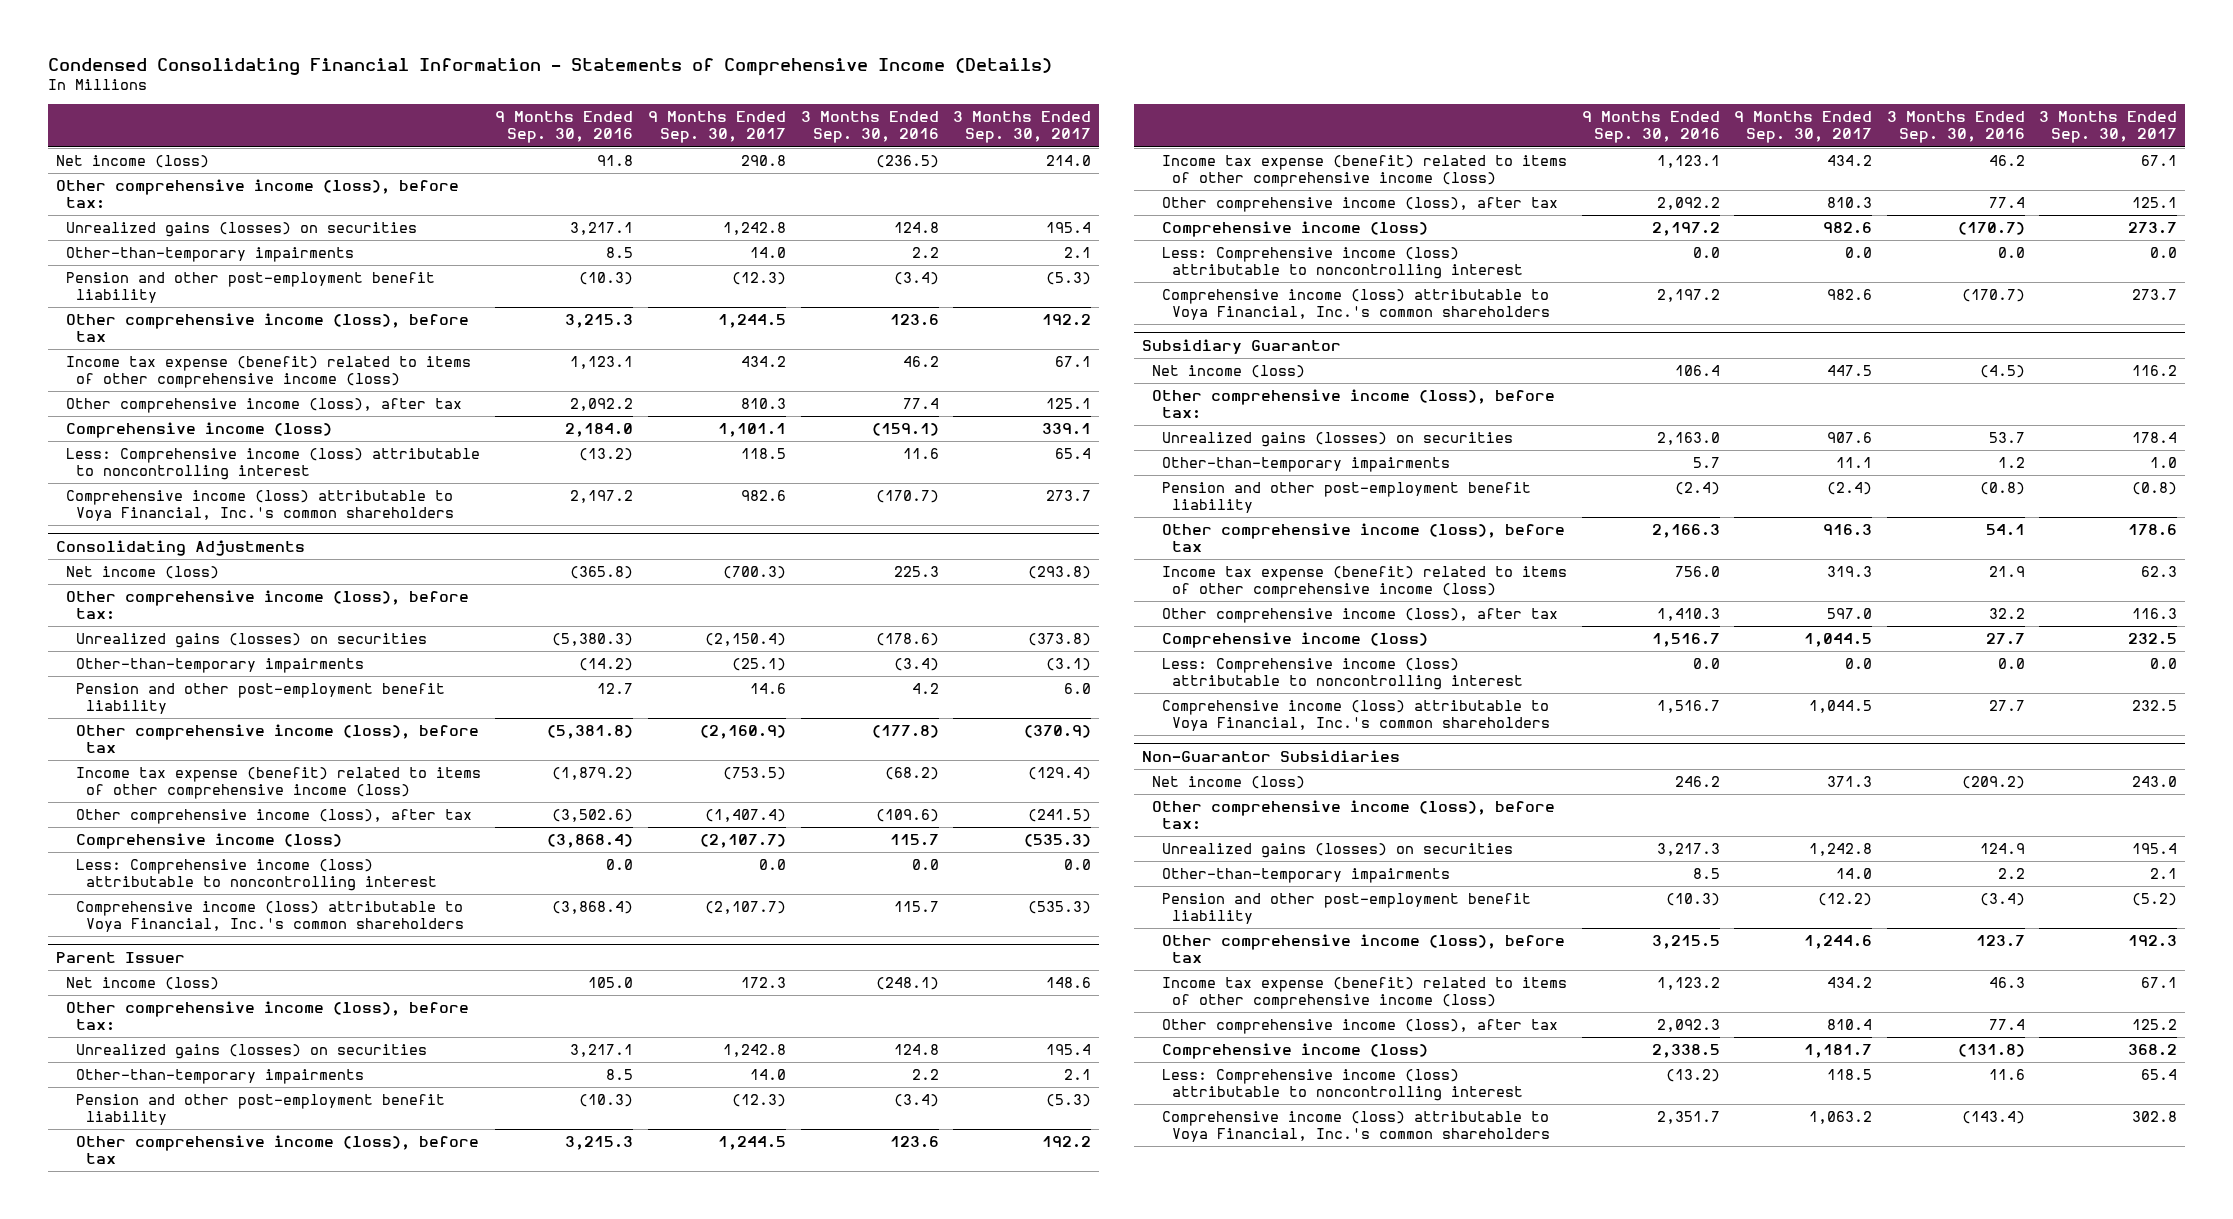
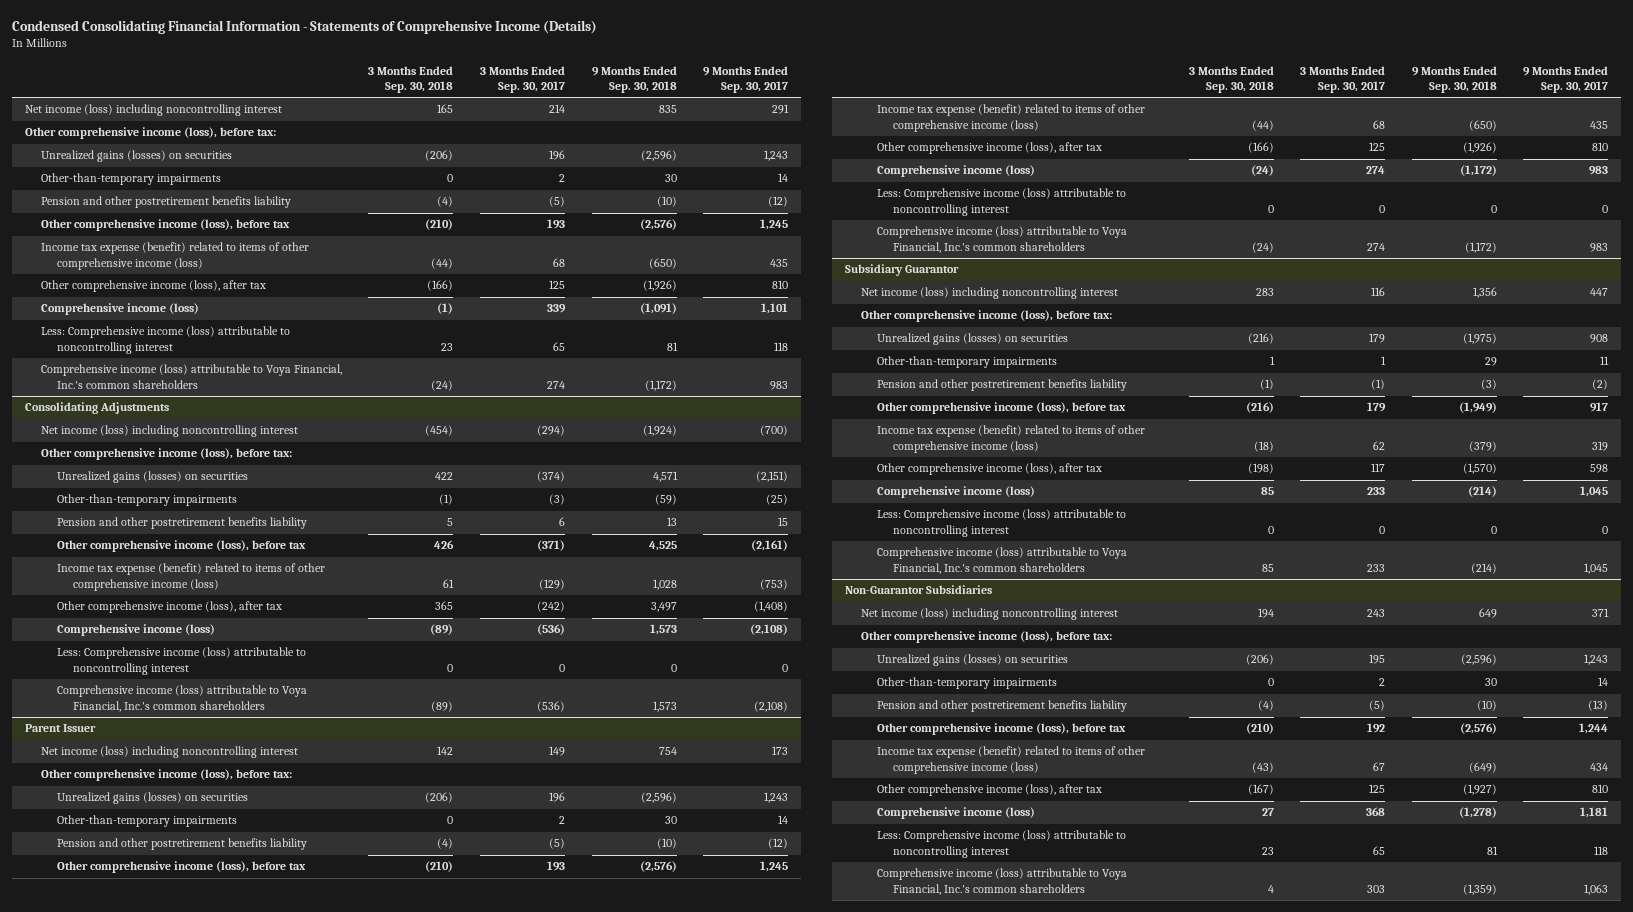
- | 9 Months Ended Sep. 30, 2016 | 9 Months Ended Sep. 30, 2017 | 3 Months Ended Sep. 30, 2016 | 3 Months Ended Sep. 30, 2017
+ | 3 Months Ended Sep. 30, 2018 | 3 Months Ended Sep. 30, 2017 | 9 Months Ended Sep. 30, 2018 | 9 Months Ended Sep. 30, 2017
- Net income (loss) | 91.8 | 290.8 | (236.5) | 214.0
+ Net income (loss) including noncontrolling interest | 165 | 214 | 835 | 291
- Unrealized gains (losses) on securities | 3,217.1 | 1,242.8 | 124.8 | 195.4
- Other-than-temporary impairments | 8.5 | 14.0 | 2.2 | 2.1
- Pension and other post-employment benefit liability | (10.3) | (12.3) | (3.4) | (5.3)
- Other comprehensive income (loss), before tax | 3,215.3 | 1,244.5 | 123.6 | 192.2
- Income tax expense (benefit) related to items of other comprehensive income (loss) | 1,123.1 | 434.2 | 46.2 | 67.1
- Other comprehensive income (loss), after tax | 2,092.2 | 810.3 | 77.4 | 125.1
- Comprehensive income (loss) | 2,184.0 | 1,101.1 | (159.1) | 339.1
- Less: Comprehensive income (loss) attributable to noncontrolling interest | (13.2) | 118.5 | 11.6 | 65.4
- Comprehensive income (loss) attributable to Voya Financial, Inc.'s common shareholders | 2,197.2 | 982.6 | (170.7) | 273.7
+ Unrealized gains (losses) on securities | (206) | 196 | (2,596) | 1,243
+ Other-than-temporary impairments | 0 | 2 | 30 | 14
+ Pension and other postretirement benefits liability | (4) | (5) | (10) | (12)
+ Other comprehensive income (loss), before tax | (210) | 193 | (2,576) | 1,245
+ Income tax expense (benefit) related to items of other comprehensive income (loss) | (44) | 68 | (650) | 435
+ Other comprehensive income (loss), after tax | (166) | 125 | (1,926) | 810
+ Comprehensive income (loss) | (1) | 339 | (1,091) | 1,101
+ Less: Comprehensive income (loss) attributable to noncontrolling interest | 23 | 65 | 81 | 118
+ Comprehensive income (loss) attributable to Voya Financial, Inc.'s common shareholders | (24) | 274 | (1,172) | 983
@ Consolidating Adjustments
- Net income (loss) | (365.8) | (700.3) | 225.3 | (293.8)
+ Net income (loss) including noncontrolling interest | (454) | (294) | (1,924) | (700)
- Unrealized gains (losses) on securities | (5,380.3) | (2,150.4) | (178.6) | (373.8)
- Other-than-temporary impairments | (14.2) | (25.1) | (3.4) | (3.1)
- Pension and other post-employment benefit liability | 12.7 | 14.6 | 4.2 | 6.0
- Other comprehensive income (loss), before tax | (5,381.8) | (2,160.9) | (177.8) | (370.9)
- Income tax expense (benefit) related to items of other comprehensive income (loss) | (1,879.2) | (753.5) | (68.2) | (129.4)
- Other comprehensive income (loss), after tax | (3,502.6) | (1,407.4) | (109.6) | (241.5)
- Comprehensive income (loss) | (3,868.4) | (2,107.7) | 115.7 | (535.3)
- Less: Comprehensive income (loss) attributable to noncontrolling interest | 0.0 | 0.0 | 0.0 | 0.0
- Comprehensive income (loss) attributable to Voya Financial, Inc.'s common shareholders | (3,868.4) | (2,107.7) | 115.7 | (535.3)
+ Unrealized gains (losses) on securities | 422 | (374) | 4,571 | (2,151)
+ Other-than-temporary impairments | (1) | (3) | (59) | (25)
+ Pension and other postretirement benefits liability | 5 | 6 | 13 | 15
+ Other comprehensive income (loss), before tax | 426 | (371) | 4,525 | (2,161)
+ Income tax expense (benefit) related to items of other comprehensive income (loss) | 61 | (129) | 1,028 | (753)
+ Other comprehensive income (loss), after tax | 365 | (242) | 3,497 | (1,408)
+ Comprehensive income (loss) | (89) | (536) | 1,573 | (2,108)
+ Less: Comprehensive income (loss) attributable to noncontrolling interest | 0 | 0 | 0 | 0
+ Comprehensive income (loss) attributable to Voya Financial, Inc.'s common shareholders | (89) | (536) | 1,573 | (2,108)
@ Parent Issuer
- Net income (loss) | 105.0 | 172.3 | (248.1) | 148.6
+ Net income (loss) including noncontrolling interest | 142 | 149 | 754 | 173
- Unrealized gains (losses) on securities | 3,217.1 | 1,242.8 | 124.8 | 195.4
- Other-than-temporary impairments | 8.5 | 14.0 | 2.2 | 2.1
- Pension and other post-employment benefit liability | (10.3) | (12.3) | (3.4) | (5.3)
- Other comprehensive income (loss), before tax | 3,215.3 | 1,244.5 | 123.6 | 192.2
- Income tax expense (benefit) related to items of other comprehensive income (loss) | 1,123.1 | 434.2 | 46.2 | 67.1
- Other comprehensive income (loss), after tax | 2,092.2 | 810.3 | 77.4 | 125.1
- Comprehensive income (loss) | 2,197.2 | 982.6 | (170.7) | 273.7
- Less: Comprehensive income (loss) attributable to noncontrolling interest | 0.0 | 0.0 | 0.0 | 0.0
- Comprehensive income (loss) attributable to Voya Financial, Inc.'s common shareholders | 2,197.2 | 982.6 | (170.7) | 273.7
+ Unrealized gains (losses) on securities | (206) | 196 | (2,596) | 1,243
+ Other-than-temporary impairments | 0 | 2 | 30 | 14
+ Pension and other postretirement benefits liability | (4) | (5) | (10) | (12)
+ Other comprehensive income (loss), before tax | (210) | 193 | (2,576) | 1,245
+ Income tax expense (benefit) related to items of other comprehensive income (loss) | (44) | 68 | (650) | 435
+ Other comprehensive income (loss), after tax | (166) | 125 | (1,926) | 810
+ Comprehensive income (loss) | (24) | 274 | (1,172) | 983
+ Less: Comprehensive income (loss) attributable to noncontrolling interest | 0 | 0 | 0 | 0
+ Comprehensive income (loss) attributable to Voya Financial, Inc.'s common shareholders | (24) | 274 | (1,172) | 983
@ Subsidiary Guarantor
- Net income (loss) | 106.4 | 447.5 | (4.5) | 116.2
+ Net income (loss) including noncontrolling interest | 283 | 116 | 1,356 | 447
- Unrealized gains (losses) on securities | 2,163.0 | 907.6 | 53.7 | 178.4
- Other-than-temporary impairments | 5.7 | 11.1 | 1.2 | 1.0
- Pension and other post-employment benefit liability | (2.4) | (2.4) | (0.8) | (0.8)
- Other comprehensive income (loss), before tax | 2,166.3 | 916.3 | 54.1 | 178.6
- Income tax expense (benefit) related to items of other comprehensive income (loss) | 756.0 | 319.3 | 21.9 | 62.3
- Other comprehensive income (loss), after tax | 1,410.3 | 597.0 | 32.2 | 116.3
- Comprehensive income (loss) | 1,516.7 | 1,044.5 | 27.7 | 232.5
- Less: Comprehensive income (loss) attributable to noncontrolling interest | 0.0 | 0.0 | 0.0 | 0.0
- Comprehensive income (loss) attributable to Voya Financial, Inc.'s common shareholders | 1,516.7 | 1,044.5 | 27.7 | 232.5
+ Unrealized gains (losses) on securities | (216) | 179 | (1,975) | 908
+ Other-than-temporary impairments | 1 | 1 | 29 | 11
+ Pension and other postretirement benefits liability | (1) | (1) | (3) | (2)
+ Other comprehensive income (loss), before tax | (216) | 179 | (1,949) | 917
+ Income tax expense (benefit) related to items of other comprehensive income (loss) | (18) | 62 | (379) | 319
+ Other comprehensive income (loss), after tax | (198) | 117 | (1,570) | 598
+ Comprehensive income (loss) | 85 | 233 | (214) | 1,045
+ Less: Comprehensive income (loss) attributable to noncontrolling interest | 0 | 0 | 0 | 0
+ Comprehensive income (loss) attributable to Voya Financial, Inc.'s common shareholders | 85 | 233 | (214) | 1,045
@ Non-Guarantor Subsidiaries
- Net income (loss) | 246.2 | 371.3 | (209.2) | 243.0
+ Net income (loss) including noncontrolling interest | 194 | 243 | 649 | 371
- Unrealized gains (losses) on securities | 3,217.3 | 1,242.8 | 124.9 | 195.4
- Other-than-temporary impairments | 8.5 | 14.0 | 2.2 | 2.1
- Pension and other post-employment benefit liability | (10.3) | (12.2) | (3.4) | (5.2)
- Other comprehensive income (loss), before tax | 3,215.5 | 1,244.6 | 123.7 | 192.3
- Income tax expense (benefit) related to items of other comprehensive income (loss) | 1,123.2 | 434.2 | 46.3 | 67.1
- Other comprehensive income (loss), after tax | 2,092.3 | 810.4 | 77.4 | 125.2
- Comprehensive income (loss) | 2,338.5 | 1,181.7 | (131.8) | 368.2
- Less: Comprehensive income (loss) attributable to noncontrolling interest | (13.2) | 118.5 | 11.6 | 65.4
- Comprehensive income (loss) attributable to Voya Financial, Inc.'s common shareholders | 2,351.7 | 1,063.2 | (143.4) | 302.8
+ Unrealized gains (losses) on securities | (206) | 195 | (2,596) | 1,243
+ Other-than-temporary impairments | 0 | 2 | 30 | 14
+ Pension and other postretirement benefits liability | (4) | (5) | (10) | (13)
+ Other comprehensive income (loss), before tax | (210) | 192 | (2,576) | 1,244
+ Income tax expense (benefit) related to items of other comprehensive income (loss) | (43) | 67 | (649) | 434
+ Other comprehensive income (loss), after tax | (167) | 125 | (1,927) | 810
+ Comprehensive income (loss) | 27 | 368 | (1,278) | 1,181
+ Less: Comprehensive income (loss) attributable to noncontrolling interest | 23 | 65 | 81 | 118
+ Comprehensive income (loss) attributable to Voya Financial, Inc.'s common shareholders | 4 | 303 | (1,359) | 1,063

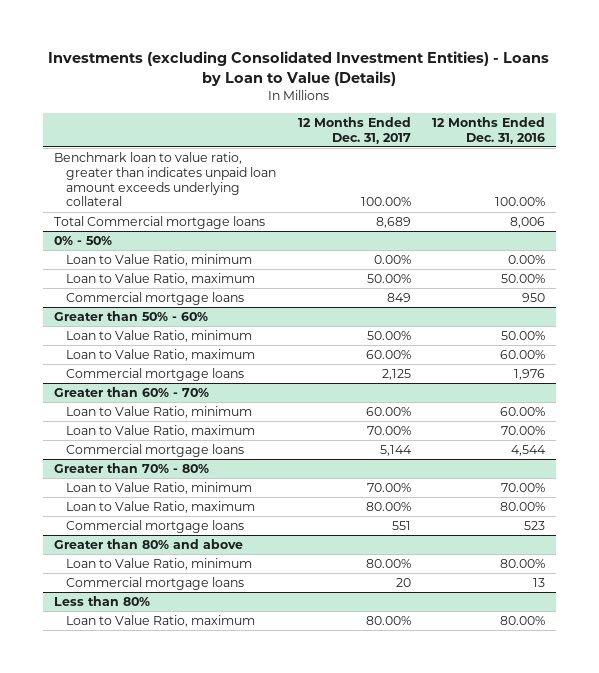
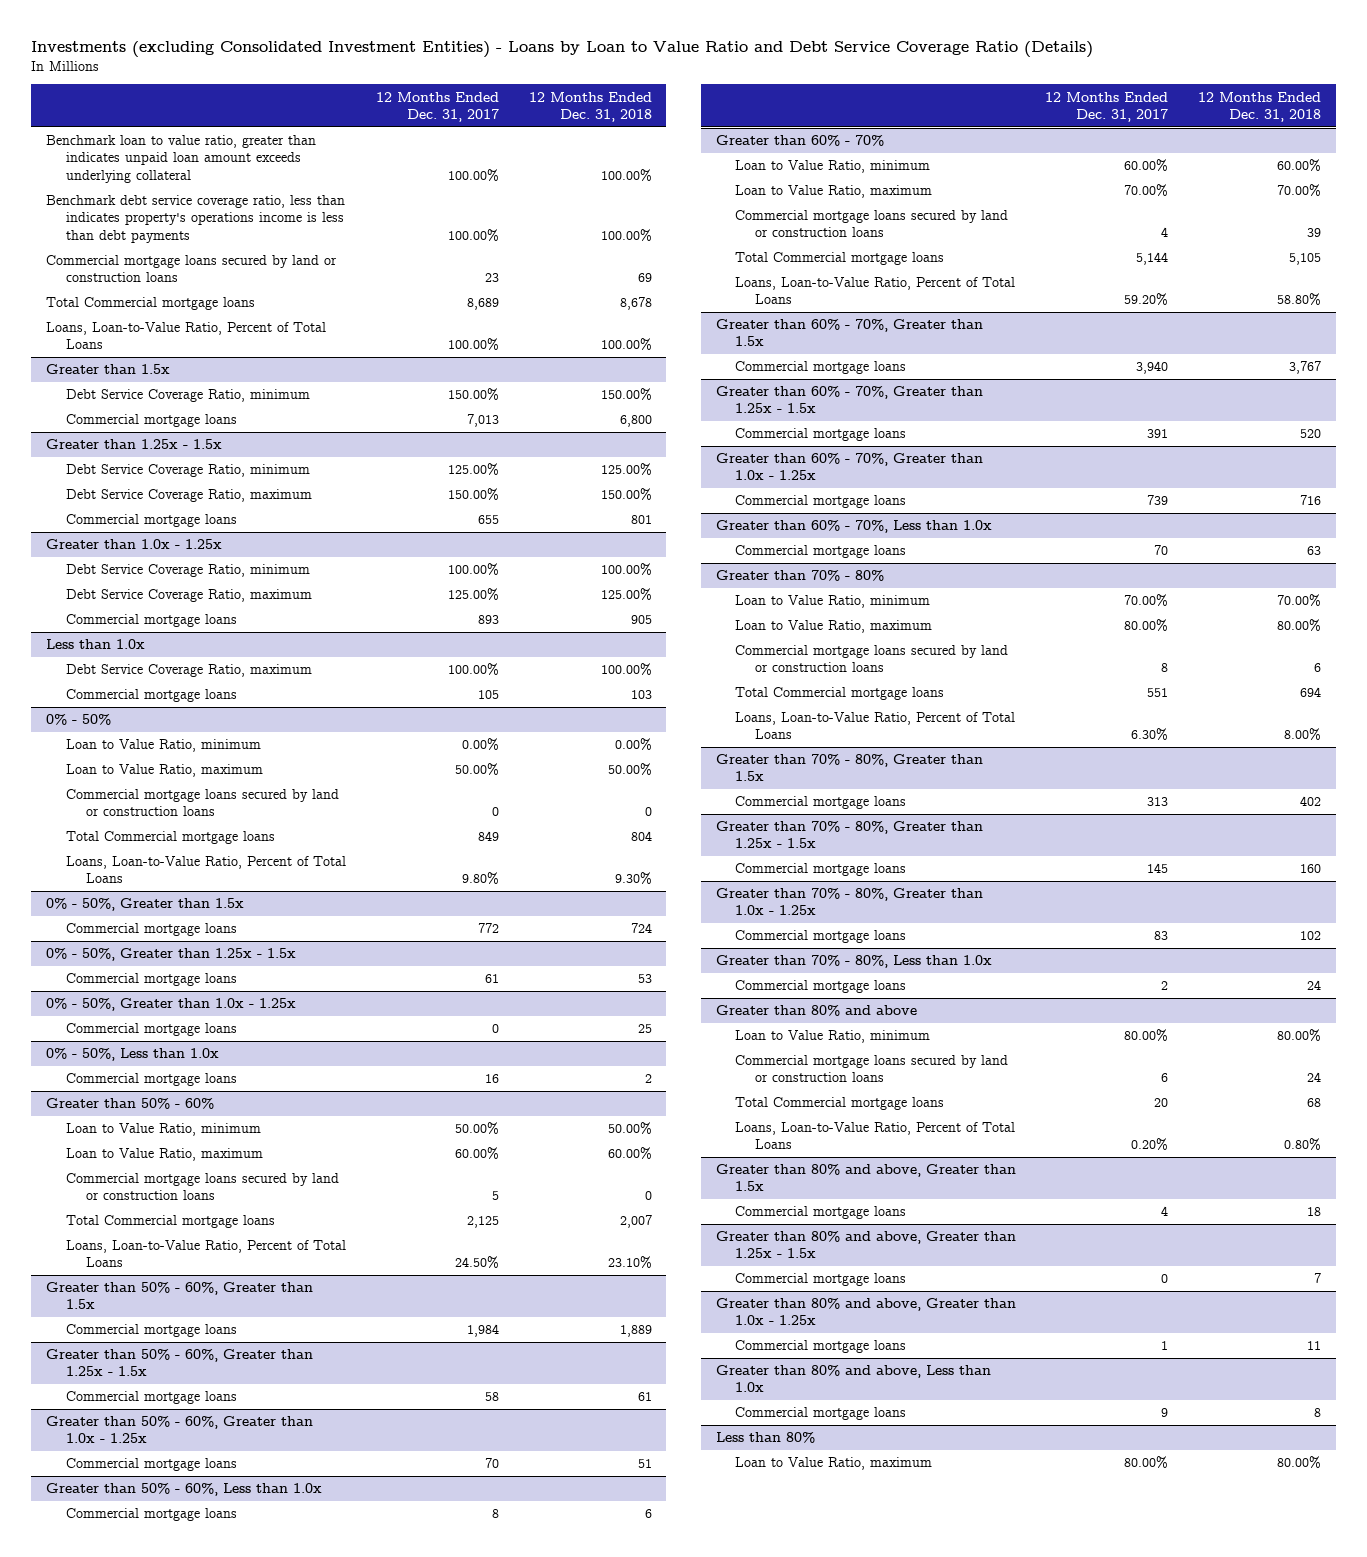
- Investments (excluding Consolidated Investment Entities) - Loans by Loan to Value (Details)
+ Investments (excluding Consolidated Investment Entities) - Loans by Loan to Value Ratio and Debt Service Coverage Ratio (Details)
- | 12 Months Ended Dec. 31, 2017 | 12 Months Ended Dec. 31, 2016
+ | 12 Months Ended Dec. 31, 2017 | 12 Months Ended Dec. 31, 2018
+ Benchmark debt service coverage ratio, less than indicates property's operations income is less than debt payments | 100.00% | 100.00%
+ Commercial mortgage loans secured by land or construction loans | 23 | 69
+ Loans, Loan-to-Value Ratio, Percent of Total Loans | 100.00% | 100.00%
+ Greater than 1.5x
+ Debt Service Coverage Ratio, minimum | 150.00% | 150.00%
+ Commercial mortgage loans | 7,013 | 6,800
+ Greater than 1.25x - 1.5x
+ Debt Service Coverage Ratio, minimum | 125.00% | 125.00%
+ Debt Service Coverage Ratio, maximum | 150.00% | 150.00%
+ Commercial mortgage loans | 655 | 801
+ Greater than 1.0x - 1.25x
+ Debt Service Coverage Ratio, minimum | 100.00% | 100.00%
+ Debt Service Coverage Ratio, maximum | 125.00% | 125.00%
+ Commercial mortgage loans | 893 | 905
+ Less than 1.0x
+ Debt Service Coverage Ratio, maximum | 100.00% | 100.00%
+ Commercial mortgage loans | 105 | 103
@ 0% - 50%
- Commercial mortgage loans | 849 | 950
+ Commercial mortgage loans secured by land or construction loans | 0 | 0
+ Total Commercial mortgage loans | 849 | 804
+ Loans, Loan-to-Value Ratio, Percent of Total Loans | 9.80% | 9.30%
+ 0% - 50%, Greater than 1.5x
+ Commercial mortgage loans | 772 | 724
+ 0% - 50%, Greater than 1.25x - 1.5x
+ Commercial mortgage loans | 61 | 53
+ 0% - 50%, Greater than 1.0x - 1.25x
+ Commercial mortgage loans | 0 | 25
+ 0% - 50%, Less than 1.0x
+ Commercial mortgage loans | 16 | 2
@ Greater than 50% - 60%
- Commercial mortgage loans | 2,125 | 1,976
+ Commercial mortgage loans secured by land or construction loans | 5 | 0
+ Total Commercial mortgage loans | 2,125 | 2,007
+ Loans, Loan-to-Value Ratio, Percent of Total Loans | 24.50% | 23.10%
+ Greater than 50% - 60%, Greater than 1.5x
+ Commercial mortgage loans | 1,984 | 1,889
+ Greater than 50% - 60%, Greater than 1.25x - 1.5x
+ Commercial mortgage loans | 58 | 61
+ Greater than 50% - 60%, Greater than 1.0x - 1.25x
+ Commercial mortgage loans | 70 | 51
+ Greater than 50% - 60%, Less than 1.0x
+ Commercial mortgage loans | 8 | 6
@ Greater than 60% - 70%
- Commercial mortgage loans | 5,144 | 4,544
+ Commercial mortgage loans secured by land or construction loans | 4 | 39
+ Total Commercial mortgage loans | 5,144 | 5,105
+ Loans, Loan-to-Value Ratio, Percent of Total Loans | 59.20% | 58.80%
+ Greater than 60% - 70%, Greater than 1.5x
+ Commercial mortgage loans | 3,940 | 3,767
+ Greater than 60% - 70%, Greater than 1.25x - 1.5x
+ Commercial mortgage loans | 391 | 520
+ Greater than 60% - 70%, Greater than 1.0x - 1.25x
+ Commercial mortgage loans | 739 | 716
+ Greater than 60% - 70%, Less than 1.0x
+ Commercial mortgage loans | 70 | 63
@ Greater than 70% - 80%
- Commercial mortgage loans | 551 | 523
+ Commercial mortgage loans secured by land or construction loans | 8 | 6
+ Total Commercial mortgage loans | 551 | 694
+ Loans, Loan-to-Value Ratio, Percent of Total Loans | 6.30% | 8.00%
+ Greater than 70% - 80%, Greater than 1.5x
+ Commercial mortgage loans | 313 | 402
+ Greater than 70% - 80%, Greater than 1.25x - 1.5x
+ Commercial mortgage loans | 145 | 160
+ Greater than 70% - 80%, Greater than 1.0x - 1.25x
+ Commercial mortgage loans | 83 | 102
+ Greater than 70% - 80%, Less than 1.0x
+ Commercial mortgage loans | 2 | 24
@ Greater than 80% and above
- Commercial mortgage loans | 20 | 13
+ Commercial mortgage loans secured by land or construction loans | 6 | 24
+ Total Commercial mortgage loans | 20 | 68
+ Loans, Loan-to-Value Ratio, Percent of Total Loans | 0.20% | 0.80%
+ Greater than 80% and above, Greater than 1.5x
+ Commercial mortgage loans | 4 | 18
+ Greater than 80% and above, Greater than 1.25x - 1.5x
+ Commercial mortgage loans | 0 | 7
+ Greater than 80% and above, Greater than 1.0x - 1.25x
+ Commercial mortgage loans | 1 | 11
+ Greater than 80% and above, Less than 1.0x
+ Commercial mortgage loans | 9 | 8

